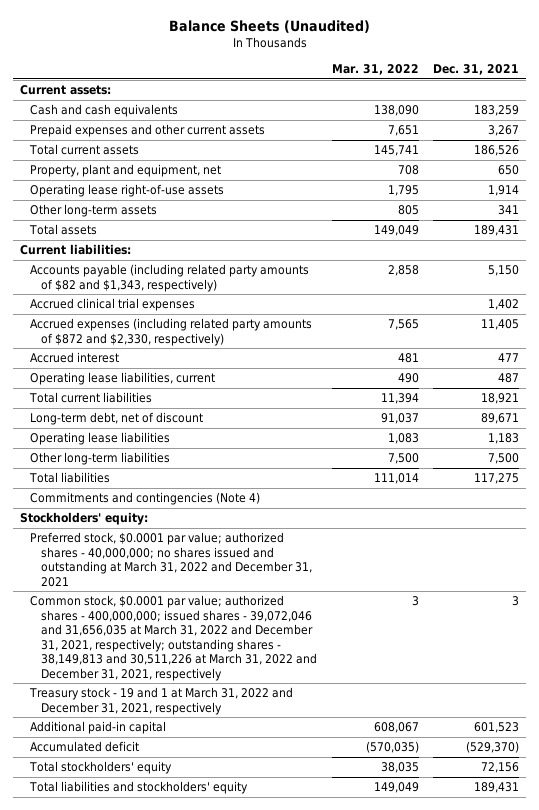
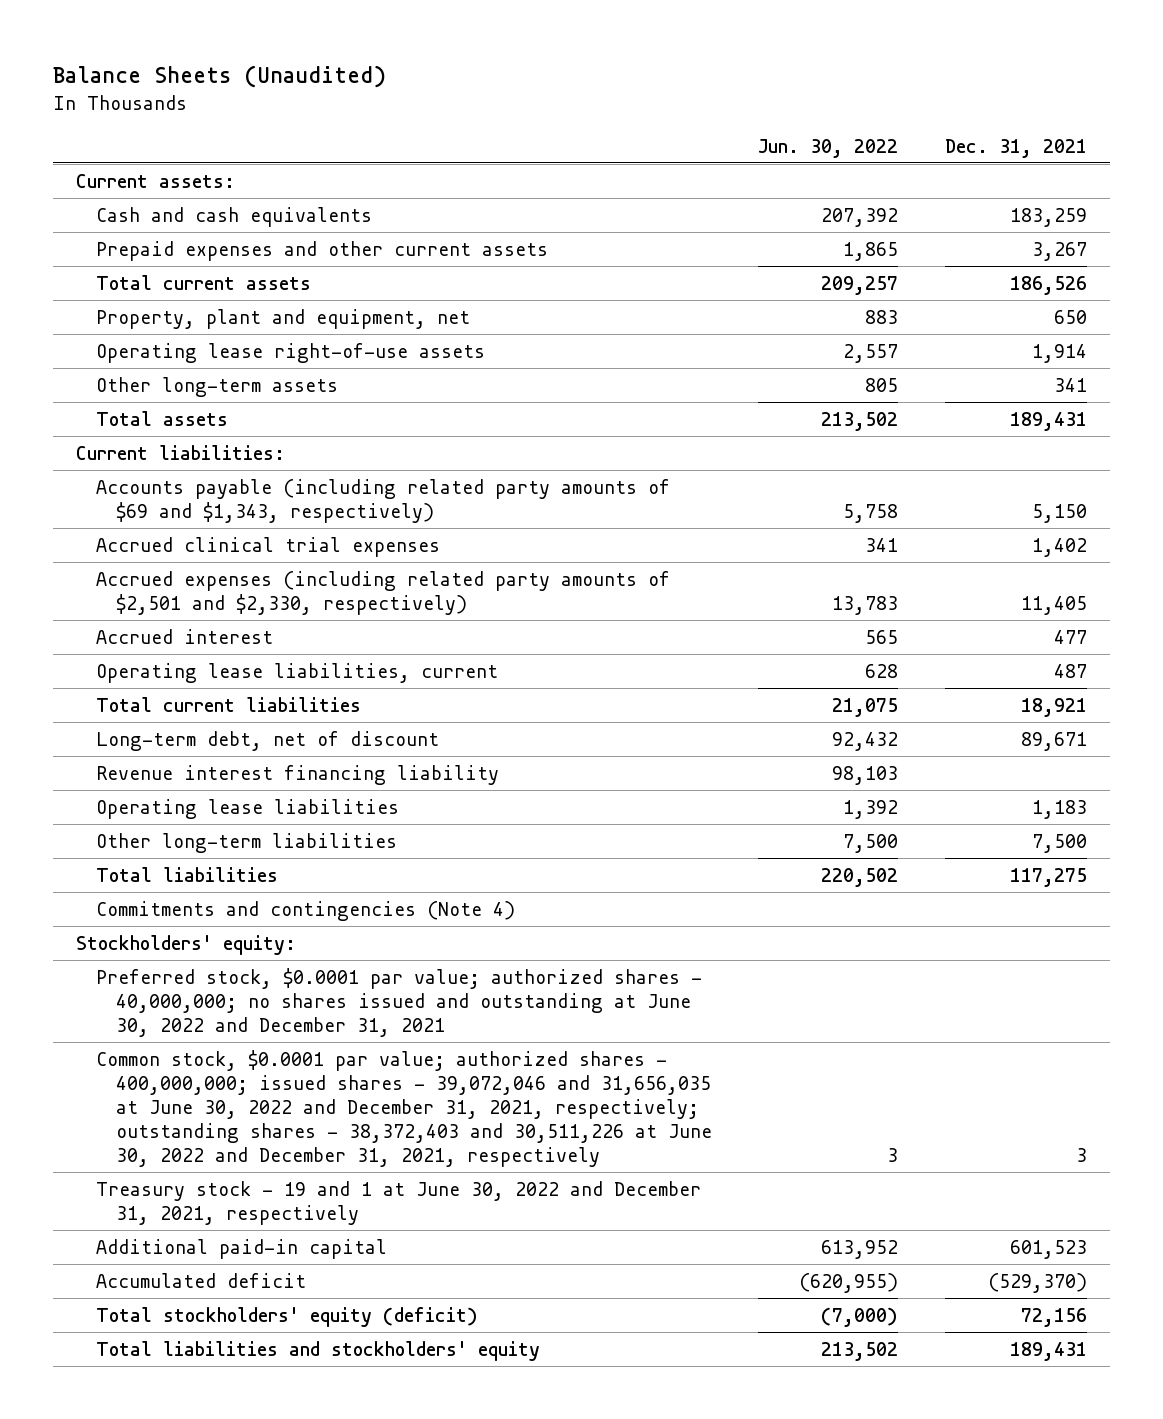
- | Mar. 31, 2022 | Dec. 31, 2021
+ | Jun. 30, 2022 | Dec. 31, 2021
- Accounts payable (including related party amounts of $82 and $1,343, respectively) | 2,858 | 5,150
+ Accounts payable (including related party amounts of $69 and $1,343, respectively) | 5,758 | 5,150
- Accrued expenses (including related party amounts of $872 and $2,330, respectively) | 7,565 | 11,405
+ Accrued expenses (including related party amounts of $2,501 and $2,330, respectively) | 13,783 | 11,405
+ Revenue interest financing liability | 98,103 |
- Preferred stock, $0.0001 par value; authorized shares - 40,000,000; no shares issued and outstanding at March 31, 2022 and December 31, 2021
- Common stock, $0.0001 par value; authorized shares - 400,000,000; issued shares - 39,072,046 and 31,656,035 at March 31, 2022 and December 31, 2021, respectively; outstanding shares - 38,149,813 and 30,511,226 at March 31, 2022 and December 31, 2021, respectively | 3 | 3
- Treasury stock - 19 and 1 at March 31, 2022 and December 31, 2021, respectively
+ Preferred stock, $0.0001 par value; authorized shares - 40,000,000; no shares issued and outstanding at June 30, 2022 and December 31, 2021
+ Common stock, $0.0001 par value; authorized shares - 400,000,000; issued shares - 39,072,046 and 31,656,035 at June 30, 2022 and December 31, 2021, respectively; outstanding shares - 38,372,403 and 30,511,226 at June 30, 2022 and December 31, 2021, respectively | 3 | 3
+ Treasury stock - 19 and 1 at June 30, 2022 and December 31, 2021, respectively
- Total stockholders' equity | 38,035 | 72,156
+ Total stockholders' equity (deficit) | (7,000) | 72,156

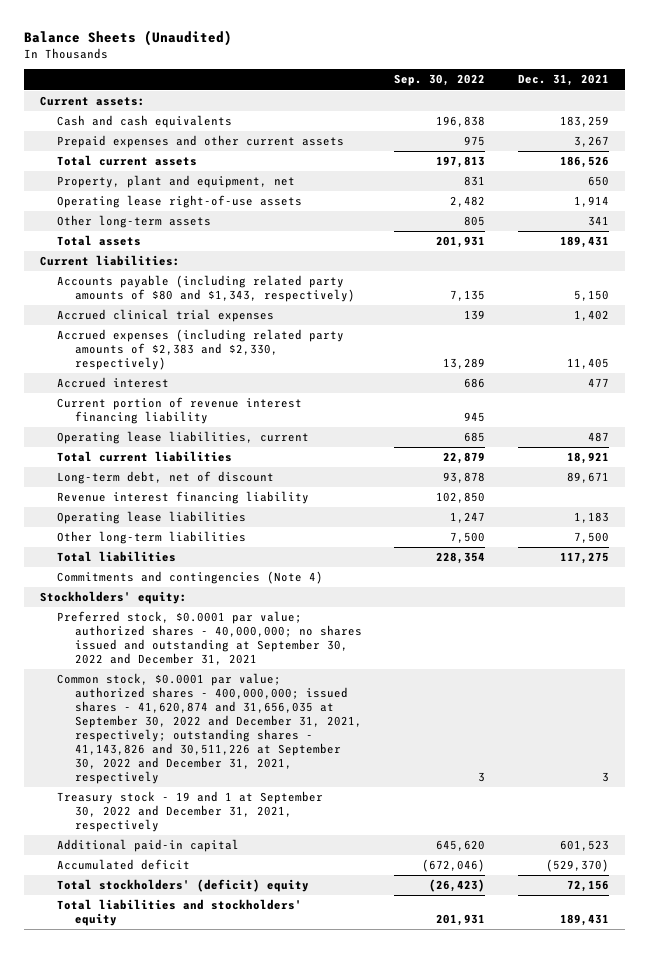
- | Jun. 30, 2022 | Dec. 31, 2021
+ | Sep. 30, 2022 | Dec. 31, 2021
- Accounts payable (including related party amounts of $69 and $1,343, respectively) | 5,758 | 5,150
+ Accounts payable (including related party amounts of $80 and $1,343, respectively) | 7,135 | 5,150
- Accrued expenses (including related party amounts of $2,501 and $2,330, respectively) | 13,783 | 11,405
+ Accrued expenses (including related party amounts of $2,383 and $2,330, respectively) | 13,289 | 11,405
+ Current portion of revenue interest financing liability | 945 |
- Preferred stock, $0.0001 par value; authorized shares - 40,000,000; no shares issued and outstanding at June 30, 2022 and December 31, 2021
- Common stock, $0.0001 par value; authorized shares - 400,000,000; issued shares - 39,072,046 and 31,656,035 at June 30, 2022 and December 31, 2021, respectively; outstanding shares - 38,372,403 and 30,511,226 at June 30, 2022 and December 31, 2021, respectively | 3 | 3
- Treasury stock - 19 and 1 at June 30, 2022 and December 31, 2021, respectively
+ Preferred stock, $0.0001 par value; authorized shares - 40,000,000; no shares issued and outstanding at September 30, 2022 and December 31, 2021
+ Common stock, $0.0001 par value; authorized shares - 400,000,000; issued shares - 41,620,874 and 31,656,035 at September 30, 2022 and December 31, 2021, respectively; outstanding shares - 41,143,826 and 30,511,226 at September 30, 2022 and December 31, 2021, respectively | 3 | 3
+ Treasury stock - 19 and 1 at September 30, 2022 and December 31, 2021, respectively
- Total stockholders' equity (deficit) | (7,000) | 72,156
+ Total stockholders' (deficit) equity | (26,423) | 72,156

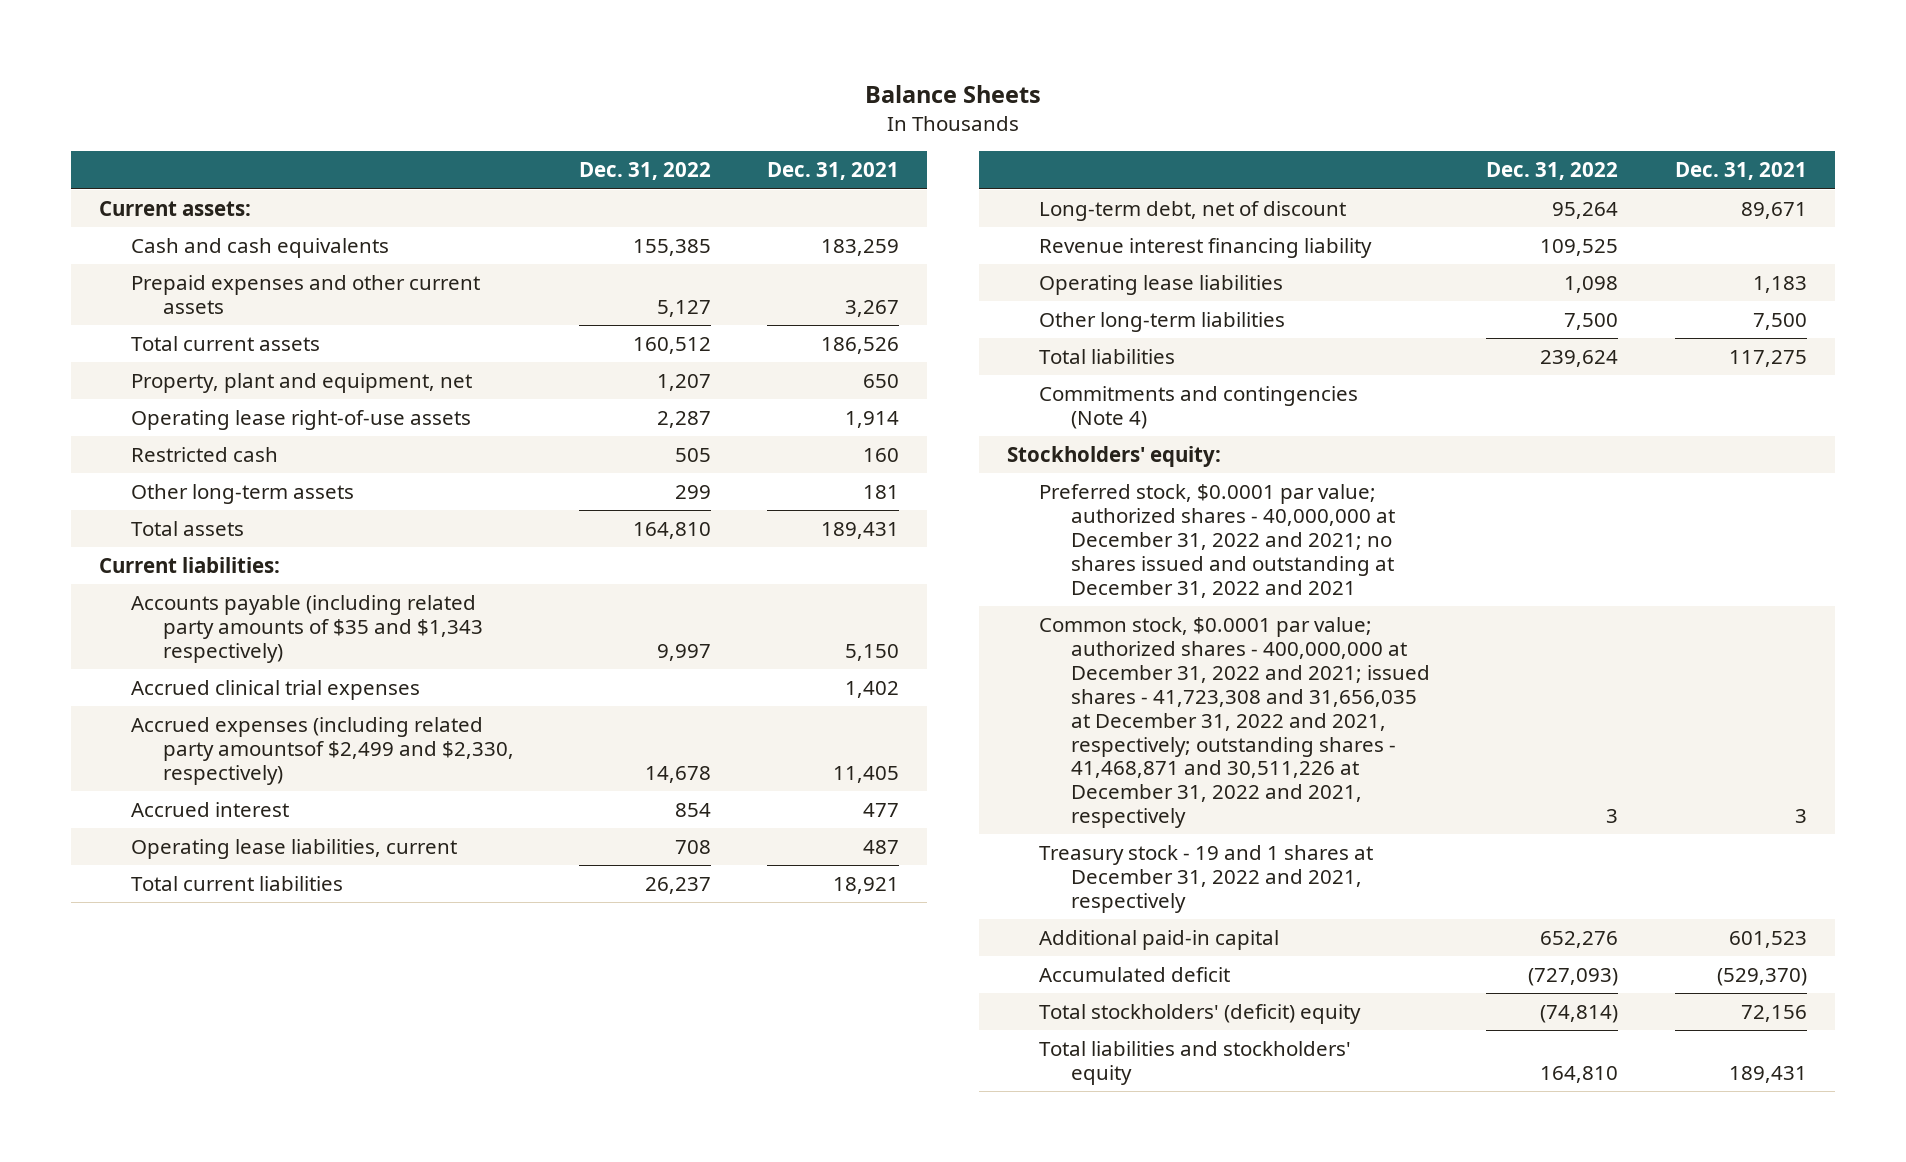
- Balance Sheets (Unaudited)
+ Balance Sheets
- | Sep. 30, 2022 | Dec. 31, 2021
+ | Dec. 31, 2022 | Dec. 31, 2021
- Other long-term assets | 805 | 341
+ Restricted cash | 505 | 160
+ Other long-term assets | 299 | 181
- Accounts payable (including related party amounts of $80 and $1,343, respectively) | 7,135 | 5,150
+ Accounts payable (including related party amounts of $35 and $1,343 respectively) | 9,997 | 5,150
- Accrued expenses (including related party amounts of $2,383 and $2,330, respectively) | 13,289 | 11,405
+ Accrued expenses (including related party amountsof $2,499 and $2,330, respectively) | 14,678 | 11,405
- Current portion of revenue interest financing liability | 945 |
- Preferred stock, $0.0001 par value; authorized shares - 40,000,000; no shares issued and outstanding at September 30, 2022 and December 31, 2021
- Common stock, $0.0001 par value; authorized shares - 400,000,000; issued shares - 41,620,874 and 31,656,035 at September 30, 2022 and December 31, 2021, respectively; outstanding shares - 41,143,826 and 30,511,226 at September 30, 2022 and December 31, 2021, respectively | 3 | 3
- Treasury stock - 19 and 1 at September 30, 2022 and December 31, 2021, respectively
+ Preferred stock, $0.0001 par value; authorized shares - 40,000,000 at December 31, 2022 and 2021; no shares issued and outstanding at December 31, 2022 and 2021
+ Common stock, $0.0001 par value; authorized shares - 400,000,000 at December 31, 2022 and 2021; issued shares - 41,723,308 and 31,656,035 at December 31, 2022 and 2021, respectively; outstanding shares - 41,468,871 and 30,511,226 at December 31, 2022 and 2021, respectively | 3 | 3
+ Treasury stock - 19 and 1 shares at December 31, 2022 and 2021, respectively

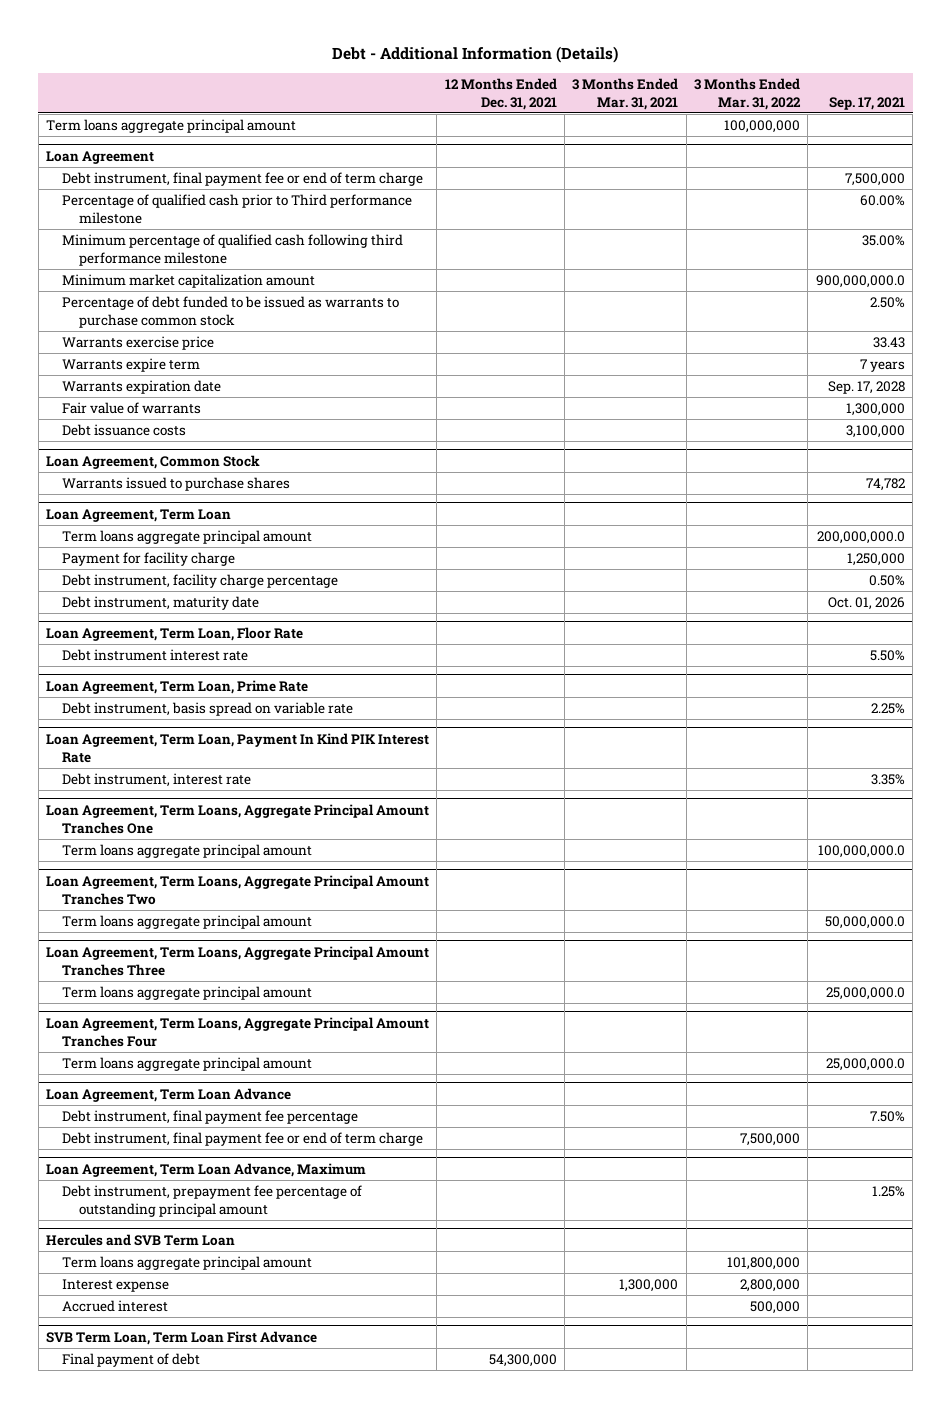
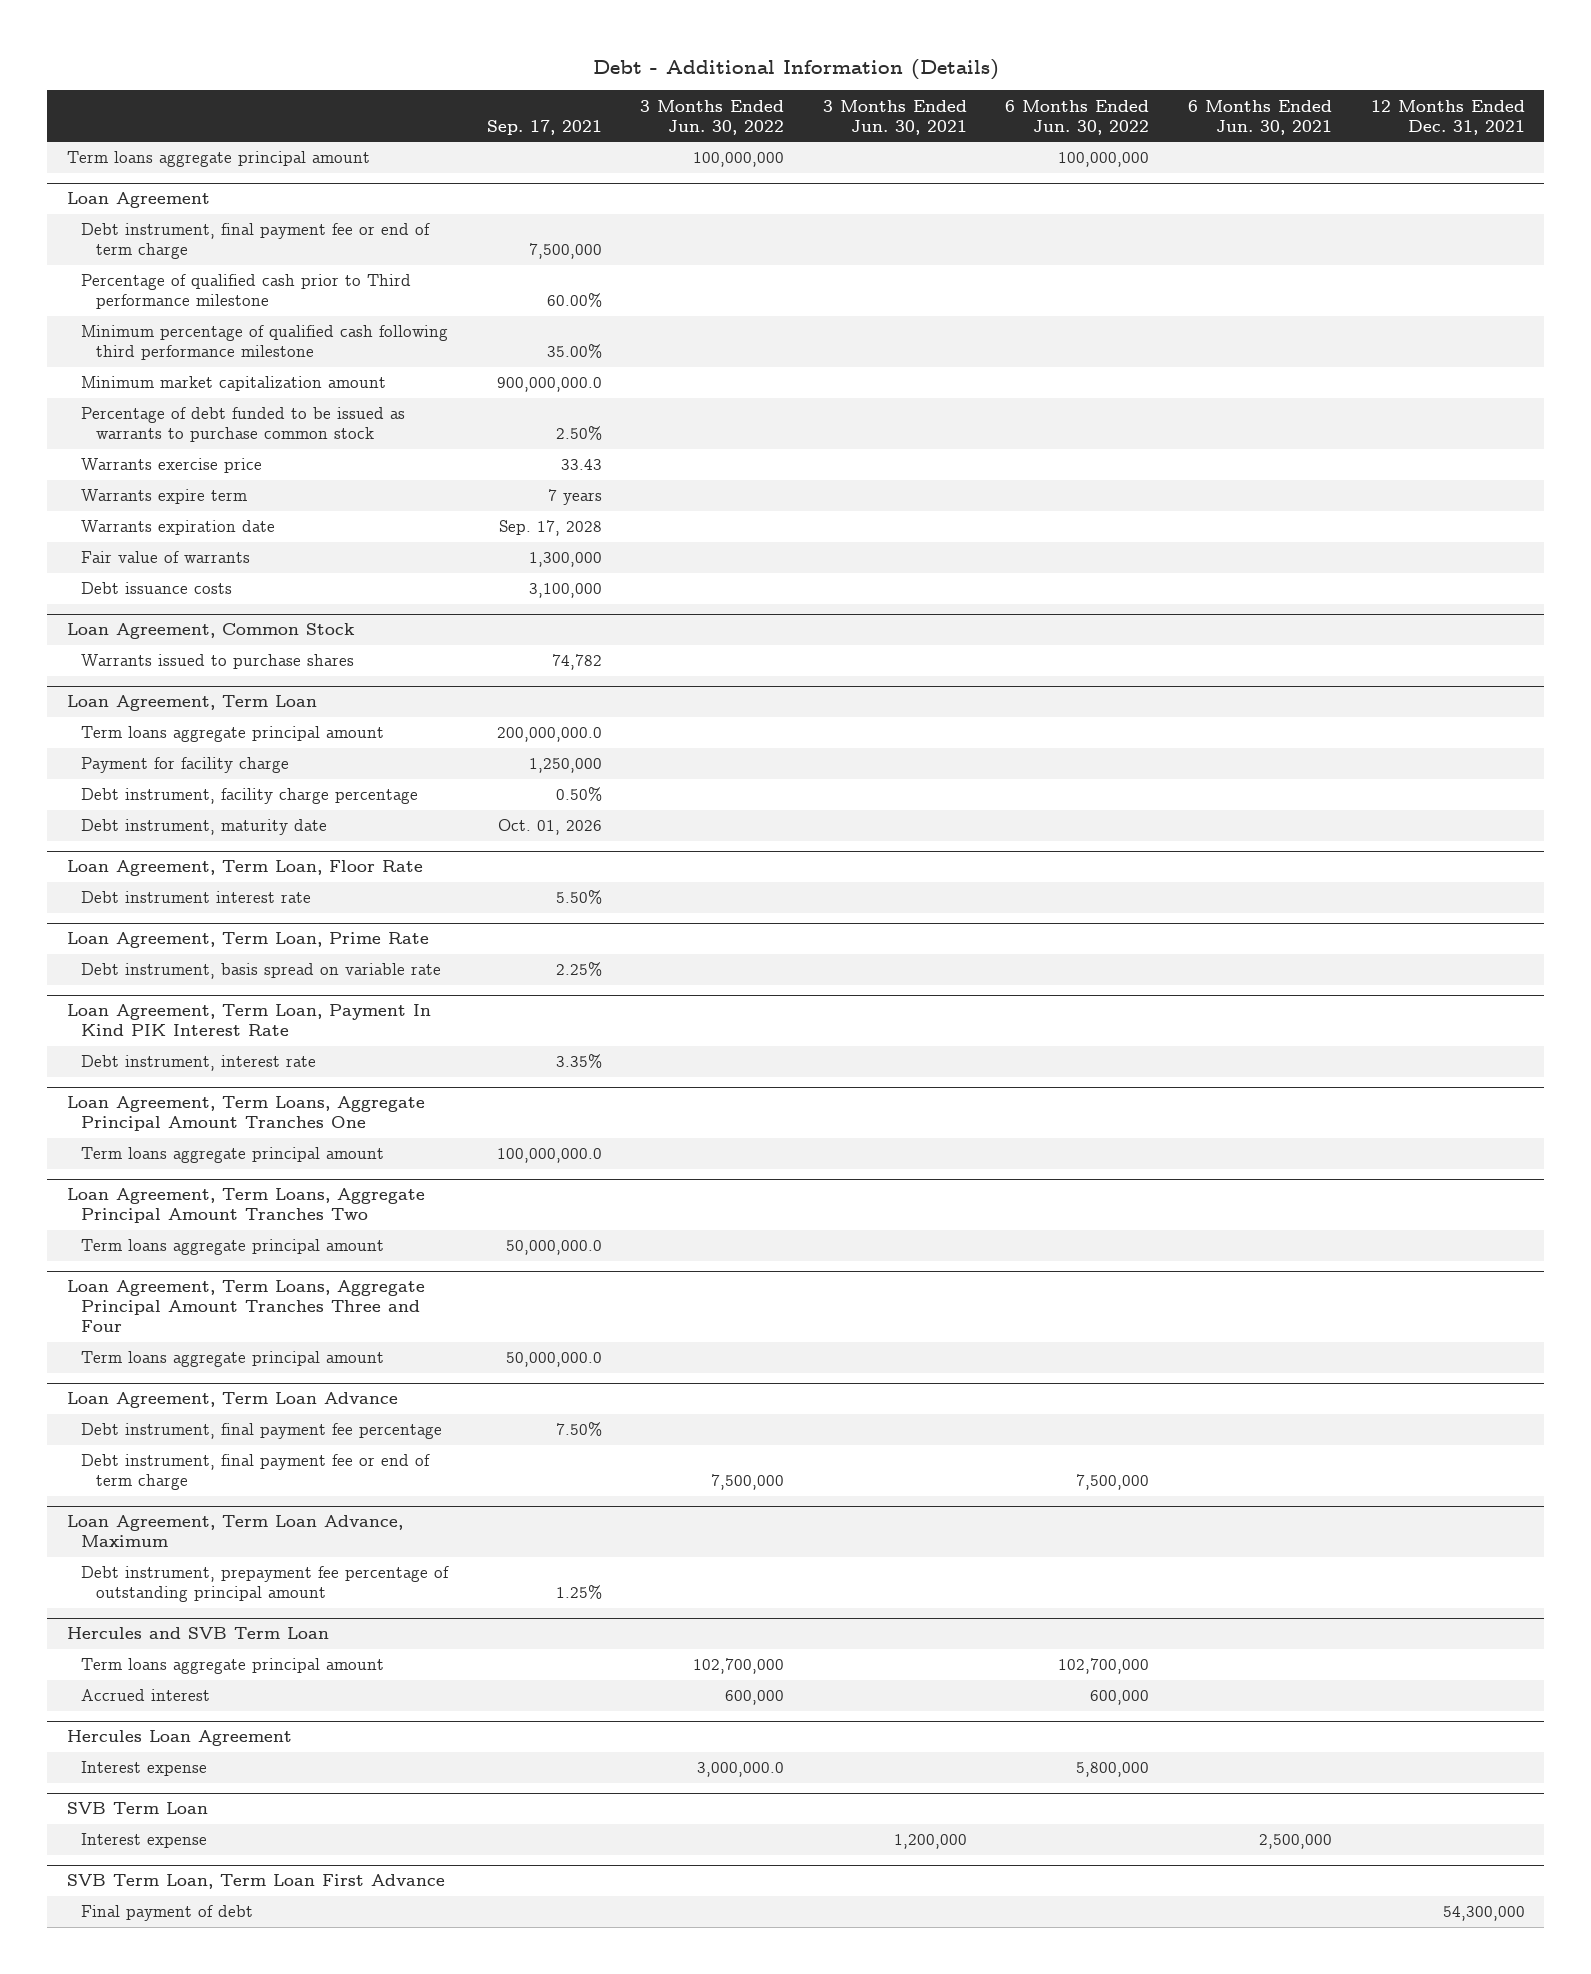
- | 12 Months Ended Dec. 31, 2021 | 3 Months Ended Mar. 31, 2021 | 3 Months Ended Mar. 31, 2022 | Sep. 17, 2021
+ | Sep. 17, 2021 | 3 Months Ended Jun. 30, 2022 | 3 Months Ended Jun. 30, 2021 | 6 Months Ended Jun. 30, 2022 | 6 Months Ended Jun. 30, 2021 | 12 Months Ended Dec. 31, 2021
- Loan Agreement, Term Loans, Aggregate Principal Amount Tranches Three
- Term loans aggregate principal amount | | | | 25,000,000.0
- Loan Agreement, Term Loans, Aggregate Principal Amount Tranches Four
- Term loans aggregate principal amount | | | | 25,000,000.0
+ Loan Agreement, Term Loans, Aggregate Principal Amount Tranches Three and Four
+ Term loans aggregate principal amount | 50,000,000.0 | | | | |
@ Hercules and SVB Term Loan
- Interest expense | | 1,300,000 | 2,800,000 |
+ Hercules Loan Agreement
+ Interest expense | | 3,000,000.0 | | 5,800,000 | |
+ SVB Term Loan
+ Interest expense | | | 1,200,000 | | 2,500,000 |

